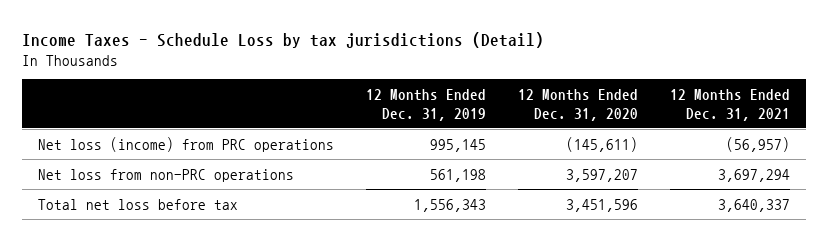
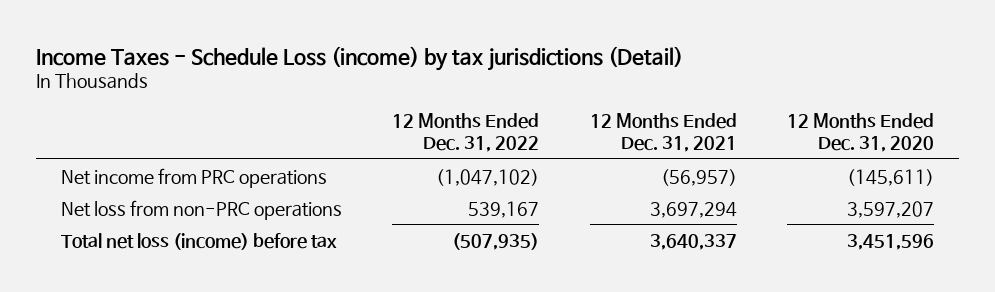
- Income Taxes - Schedule Loss by tax jurisdictions (Detail)
+ Income Taxes - Schedule Loss (income) by tax jurisdictions (Detail)
- | 12 Months Ended Dec. 31, 2019 | 12 Months Ended Dec. 31, 2020 | 12 Months Ended Dec. 31, 2021
+ | 12 Months Ended Dec. 31, 2022 | 12 Months Ended Dec. 31, 2021 | 12 Months Ended Dec. 31, 2020
- Net loss (income) from PRC operations | 995,145 | (145,611) | (56,957)
+ Net income from PRC operations | (1,047,102) | (56,957) | (145,611)
- Total net loss before tax | 1,556,343 | 3,451,596 | 3,640,337
+ Total net loss (income) before tax | (507,935) | 3,640,337 | 3,451,596

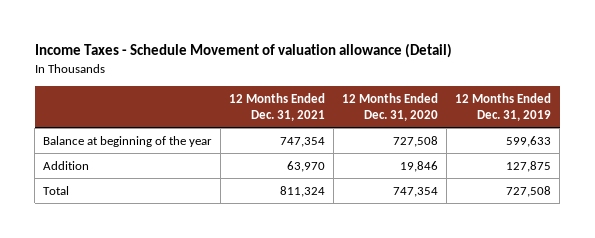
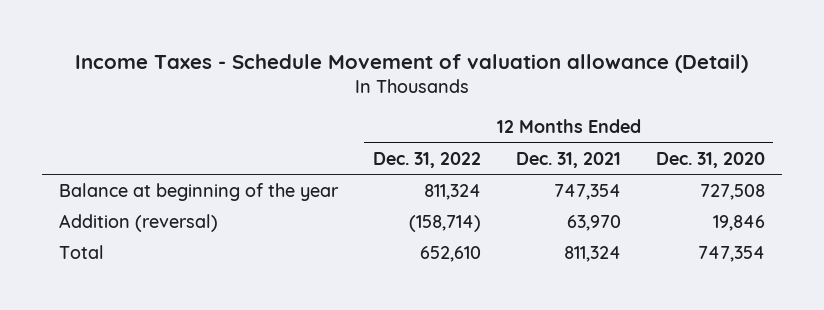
- | 12 Months Ended Dec. 31, 2021 | 12 Months Ended Dec. 31, 2020 | 12 Months Ended Dec. 31, 2019
+ | 12 Months Ended Dec. 31, 2022 | 12 Months Ended Dec. 31, 2021 | 12 Months Ended Dec. 31, 2020
- Addition | 63,970 | 19,846 | 127,875
+ Addition (reversal) | (158,714) | 63,970 | 19,846

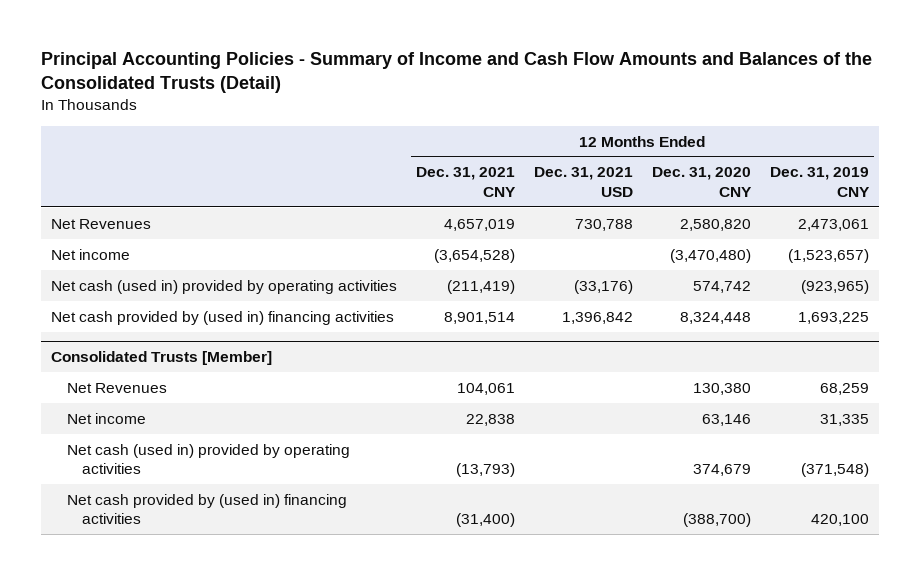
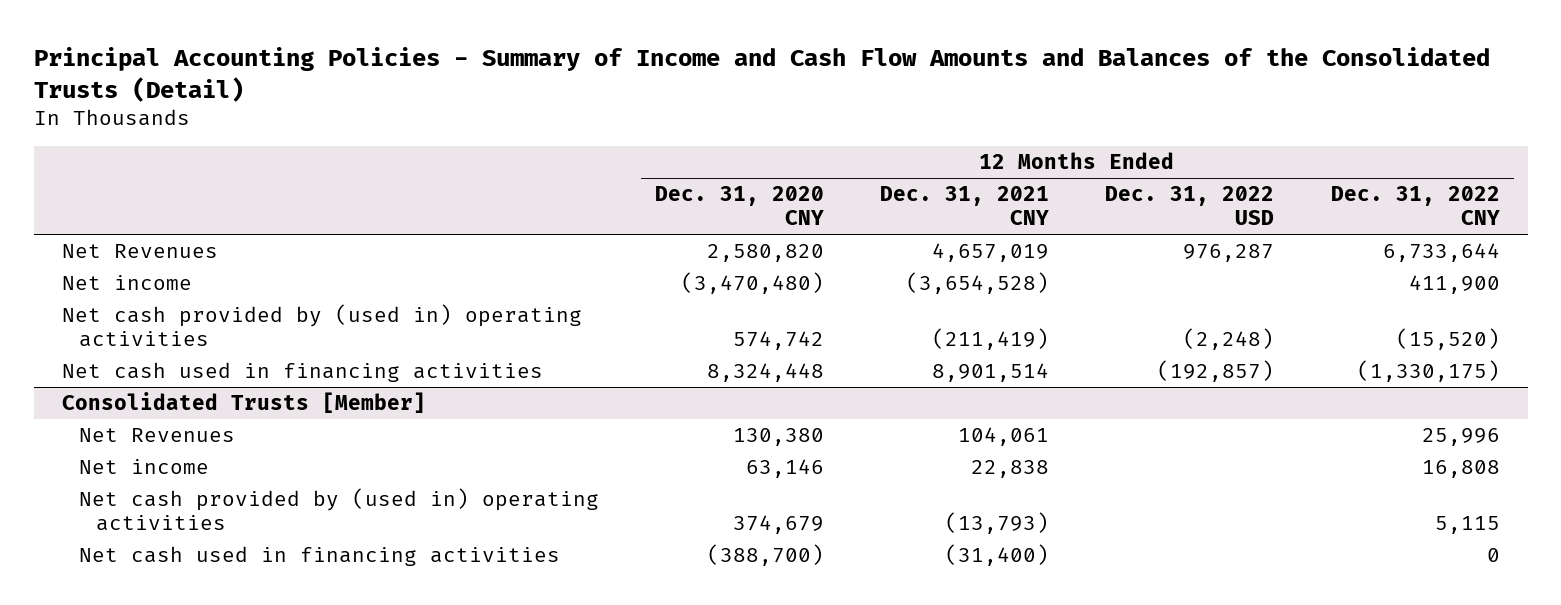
- | 12 Months Ended Dec. 31, 2021 CNY | 12 Months Ended Dec. 31, 2021 USD | 12 Months Ended Dec. 31, 2020 CNY | 12 Months Ended Dec. 31, 2019 CNY
+ | 12 Months Ended Dec. 31, 2020 CNY | 12 Months Ended Dec. 31, 2021 CNY | 12 Months Ended Dec. 31, 2022 USD | 12 Months Ended Dec. 31, 2022 CNY
- Net cash (used in) provided by operating activities | (211,419) | (33,176) | 574,742 | (923,965)
- Net cash provided by (used in) financing activities | 8,901,514 | 1,396,842 | 8,324,448 | 1,693,225
+ Net cash provided by (used in) operating activities | 574,742 | (211,419) | (2,248) | (15,520)
+ Net cash used in financing activities | 8,324,448 | 8,901,514 | (192,857) | (1,330,175)
@ Consolidated Trusts [Member]
- Net cash (used in) provided by operating activities | (13,793) | | 374,679 | (371,548)
- Net cash provided by (used in) financing activities | (31,400) | | (388,700) | 420,100
+ Net cash provided by (used in) operating activities | 374,679 | (13,793) | | 5,115
+ Net cash used in financing activities | (388,700) | (31,400) | | 0

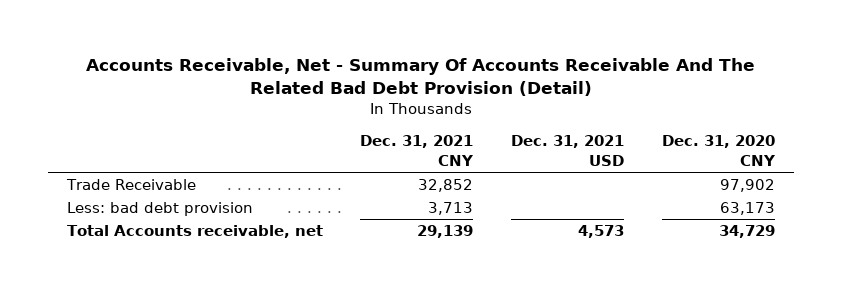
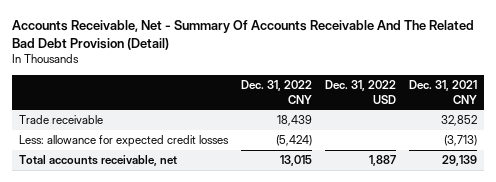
- | Dec. 31, 2021 CNY | Dec. 31, 2021 USD | Dec. 31, 2020 CNY
+ | Dec. 31, 2022 CNY | Dec. 31, 2022 USD | Dec. 31, 2021 CNY
- Trade Receivable | 32,852 | | 97,902
- Less: bad debt provision | 3,713 | | 63,173
- Total Accounts receivable, net | 29,139 | 4,573 | 34,729
+ Trade receivable | 18,439 | | 32,852
+ Less: allowance for expected credit losses | (5,424) | | (3,713)
+ Total accounts receivable, net | 13,015 | 1,887 | 29,139

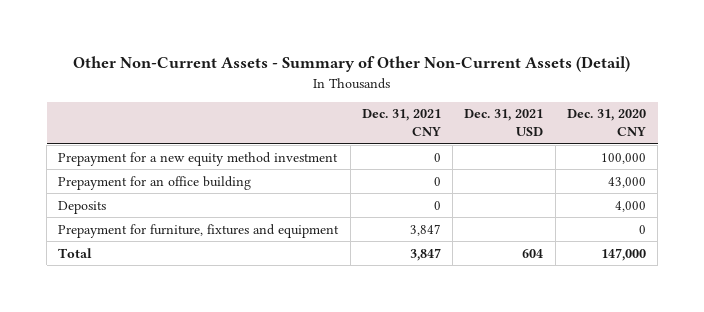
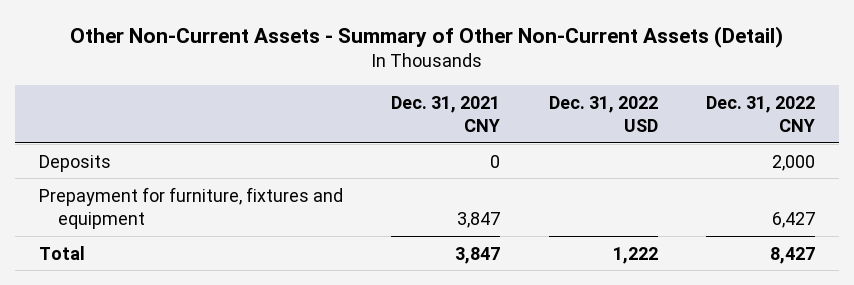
- | Dec. 31, 2021 CNY | Dec. 31, 2021 USD | Dec. 31, 2020 CNY
+ | Dec. 31, 2021 CNY | Dec. 31, 2022 USD | Dec. 31, 2022 CNY
- Prepayment for a new equity method investment | 0 | | 100,000
- Prepayment for an office building | 0 | | 43,000

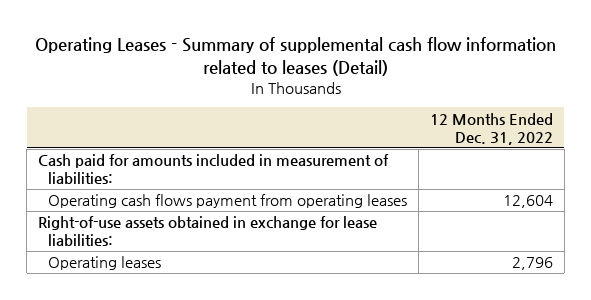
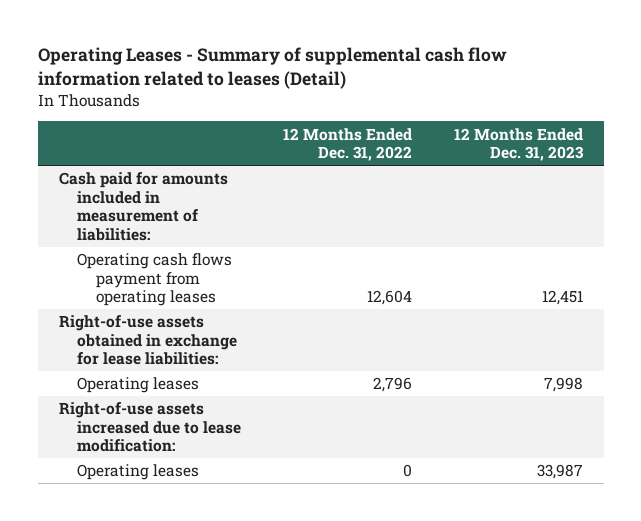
- | 12 Months Ended Dec. 31, 2022
+ | 12 Months Ended Dec. 31, 2022 | 12 Months Ended Dec. 31, 2023
+ Right-of-use assets increased due to lease modification:
+ Operating leases | 0 | 33,987

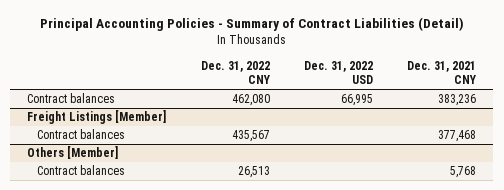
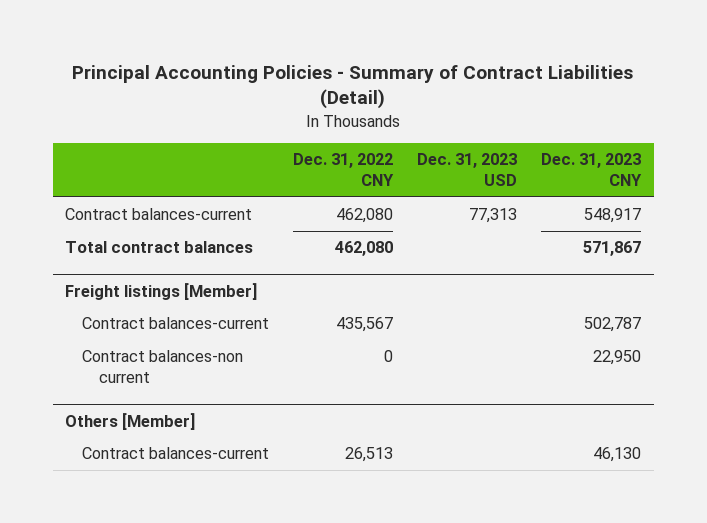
- | Dec. 31, 2022 CNY | Dec. 31, 2022 USD | Dec. 31, 2021 CNY
+ | Dec. 31, 2022 CNY | Dec. 31, 2023 USD | Dec. 31, 2023 CNY
- Contract balances | 462,080 | 66,995 | 383,236
- Freight Listings [Member]
- Contract balances | 435,567 | | 377,468
+ Contract balances-current | 462,080 | 77,313 | 548,917
+ Total contract balances | 462,080 | | 571,867
+ Freight listings [Member]
+ Contract balances-current | 435,567 | | 502,787
+ Contract balances-non current | 0 | | 22,950
@ Others [Member]
- Contract balances | 26,513 | | 5,768
+ Contract balances-current | 26,513 | | 46,130

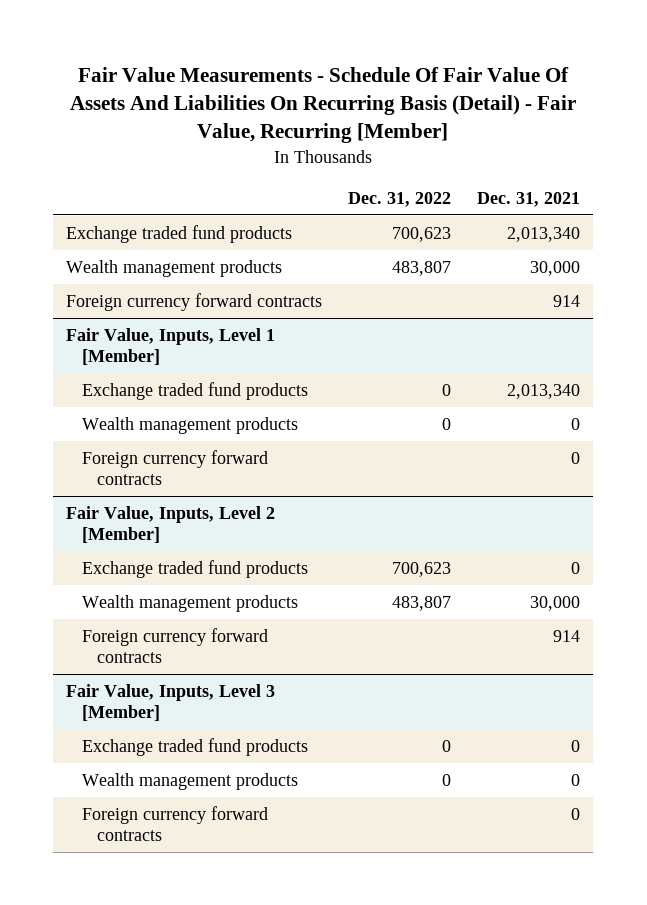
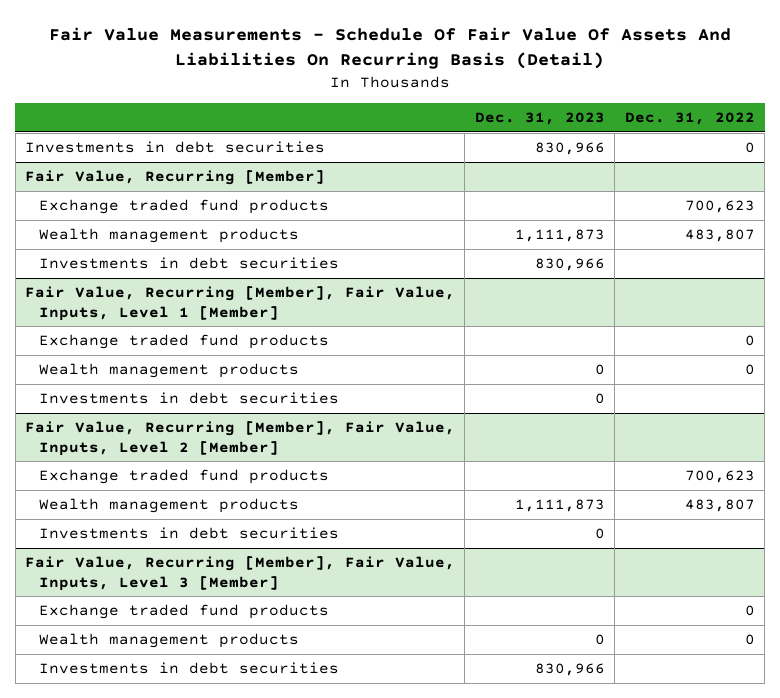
- Fair Value Measurements - Schedule Of Fair Value Of Assets And Liabilities On Recurring Basis (Detail) - Fair Value, Recurring [Member]
+ Fair Value Measurements - Schedule Of Fair Value Of Assets And Liabilities On Recurring Basis (Detail)
- | Dec. 31, 2022 | Dec. 31, 2021
+ | Dec. 31, 2023 | Dec. 31, 2022
+ Investments in debt securities | 830,966 | 0
+ Fair Value, Recurring [Member]
- Foreign currency forward contracts | | 914
- Fair Value, Inputs, Level 1 [Member]
+ Investments in debt securities | 830,966 |
+ Fair Value, Recurring [Member], Fair Value, Inputs, Level 1 [Member]
- Foreign currency forward contracts | | 0
- Fair Value, Inputs, Level 2 [Member]
+ Investments in debt securities | 0 |
+ Fair Value, Recurring [Member], Fair Value, Inputs, Level 2 [Member]
- Foreign currency forward contracts | | 914
- Fair Value, Inputs, Level 3 [Member]
+ Investments in debt securities | 0 |
+ Fair Value, Recurring [Member], Fair Value, Inputs, Level 3 [Member]
- Foreign currency forward contracts | | 0
+ Investments in debt securities | 830,966 |

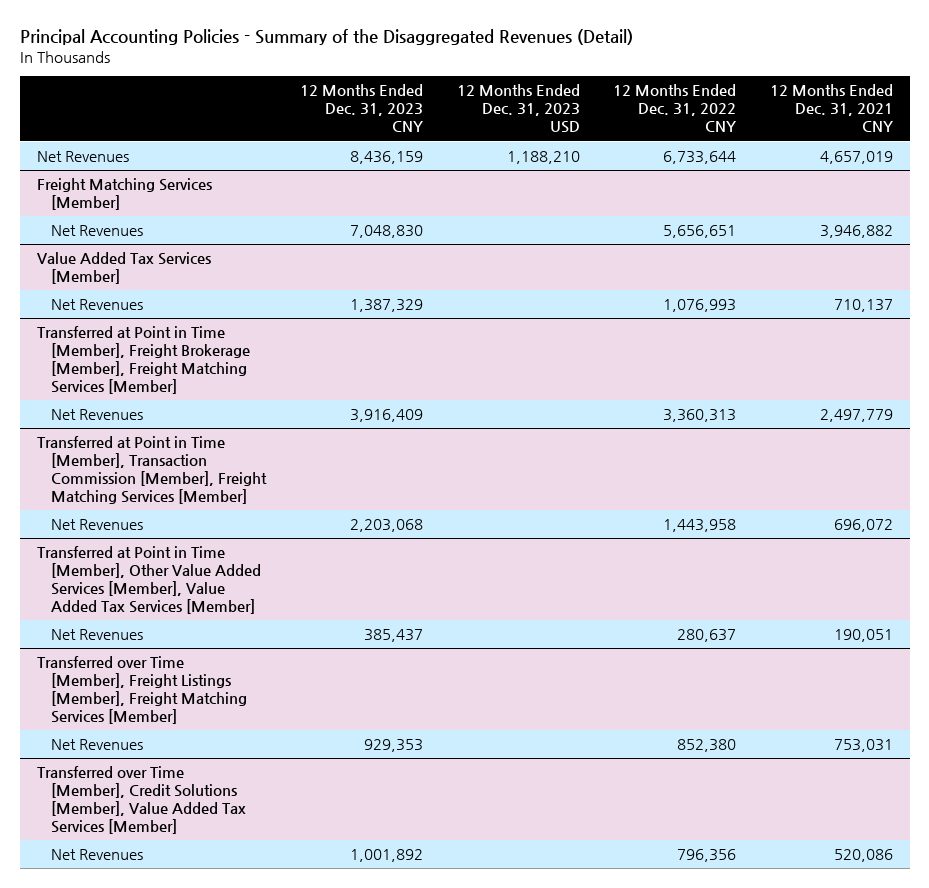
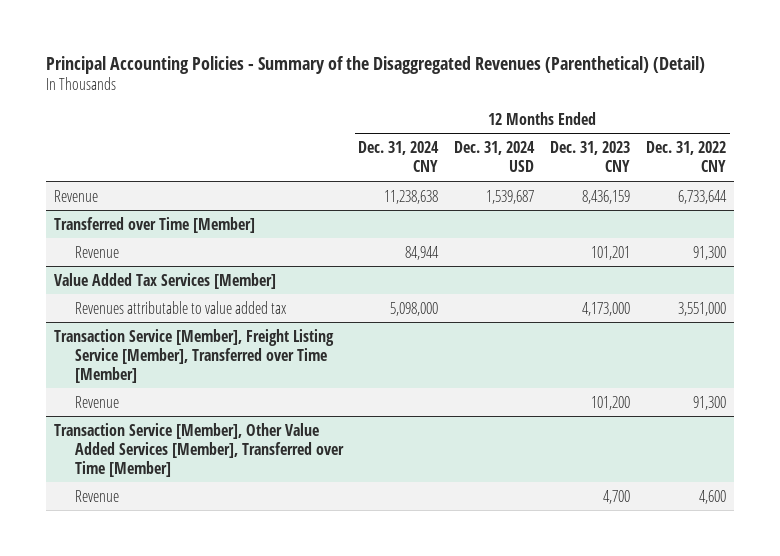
- Principal Accounting Policies - Summary of the Disaggregated Revenues (Detail)
+ Principal Accounting Policies - Summary of the Disaggregated Revenues (Parenthetical) (Detail)
- | 12 Months Ended Dec. 31, 2023 CNY | 12 Months Ended Dec. 31, 2023 USD | 12 Months Ended Dec. 31, 2022 CNY | 12 Months Ended Dec. 31, 2021 CNY
+ | 12 Months Ended Dec. 31, 2024 CNY | 12 Months Ended Dec. 31, 2024 USD | 12 Months Ended Dec. 31, 2023 CNY | 12 Months Ended Dec. 31, 2022 CNY
- Net Revenues | 8,436,159 | 1,188,210 | 6,733,644 | 4,657,019
- Freight Matching Services [Member]
- Net Revenues | 7,048,830 | | 5,656,651 | 3,946,882
+ Revenue | 11,238,638 | 1,539,687 | 8,436,159 | 6,733,644
+ Transferred over Time [Member]
+ Revenue | 84,944 | | 101,201 | 91,300
@ Value Added Tax Services [Member]
- Net Revenues | 1,387,329 | | 1,076,993 | 710,137
- Transferred at Point in Time [Member], Freight Brokerage [Member], Freight Matching Services [Member]
- Net Revenues | 3,916,409 | | 3,360,313 | 2,497,779
- Transferred at Point in Time [Member], Transaction Commission [Member], Freight Matching Services [Member]
- Net Revenues | 2,203,068 | | 1,443,958 | 696,072
- Transferred at Point in Time [Member], Other Value Added Services [Member], Value Added Tax Services [Member]
- Net Revenues | 385,437 | | 280,637 | 190,051
- Transferred over Time [Member], Freight Listings [Member], Freight Matching Services [Member]
- Net Revenues | 929,353 | | 852,380 | 753,031
- Transferred over Time [Member], Credit Solutions [Member], Value Added Tax Services [Member]
- Net Revenues | 1,001,892 | | 796,356 | 520,086
@ Value Added Tax Services [Member]
+ Revenues attributable to value added tax | 5,098,000 | | 4,173,000 | 3,551,000
+ Transaction Service [Member], Freight Listing Service [Member], Transferred over Time [Member]
+ Revenue | | | 101,200 | 91,300
+ Transaction Service [Member], Other Value Added Services [Member], Transferred over Time [Member]
+ Revenue | | | 4,700 | 4,600

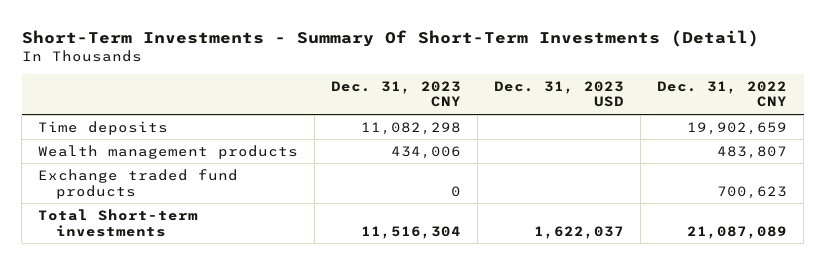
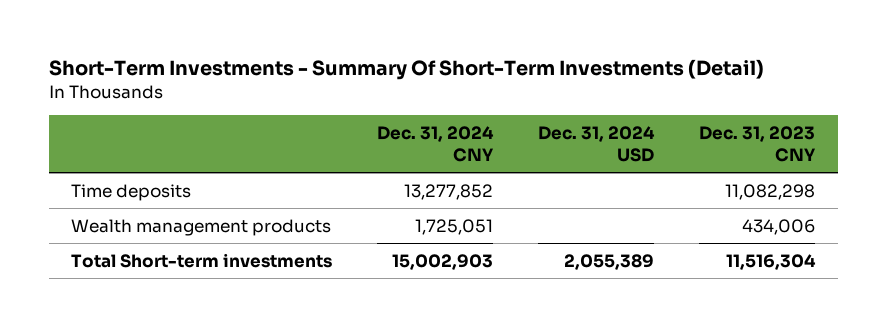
- | Dec. 31, 2023 CNY | Dec. 31, 2023 USD | Dec. 31, 2022 CNY
+ | Dec. 31, 2024 CNY | Dec. 31, 2024 USD | Dec. 31, 2023 CNY
- Exchange traded fund products | 0 | | 700,623

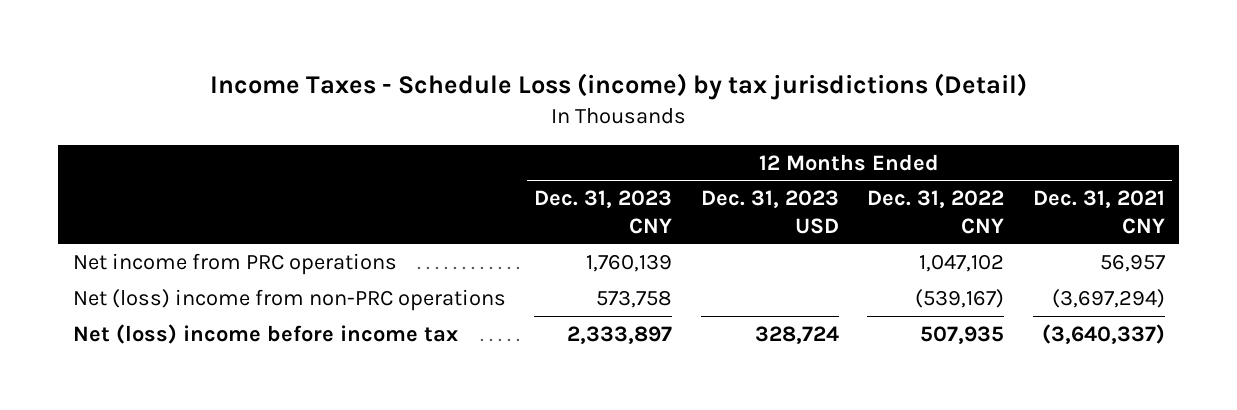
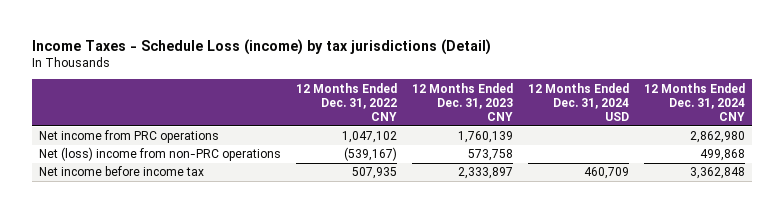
- | 12 Months Ended Dec. 31, 2023 CNY | 12 Months Ended Dec. 31, 2023 USD | 12 Months Ended Dec. 31, 2022 CNY | 12 Months Ended Dec. 31, 2021 CNY
+ | 12 Months Ended Dec. 31, 2022 CNY | 12 Months Ended Dec. 31, 2023 CNY | 12 Months Ended Dec. 31, 2024 USD | 12 Months Ended Dec. 31, 2024 CNY
- Net (loss) income before income tax | 2,333,897 | 328,724 | 507,935 | (3,640,337)
+ Net income before income tax | 507,935 | 2,333,897 | 460,709 | 3,362,848

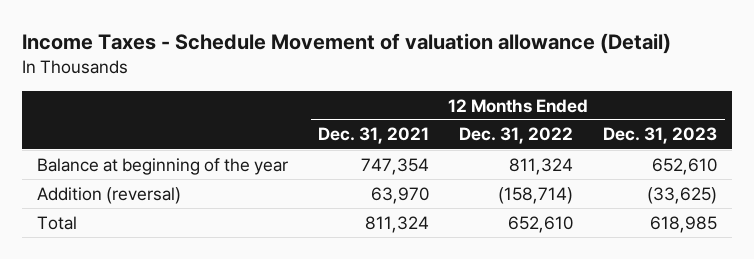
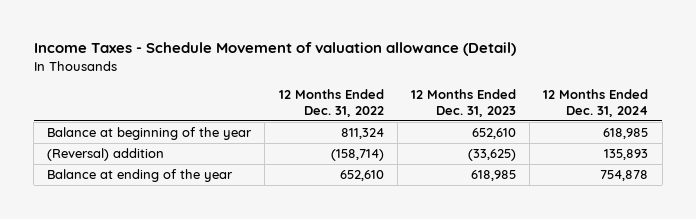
- | 12 Months Ended Dec. 31, 2021 | 12 Months Ended Dec. 31, 2022 | 12 Months Ended Dec. 31, 2023
+ | 12 Months Ended Dec. 31, 2022 | 12 Months Ended Dec. 31, 2023 | 12 Months Ended Dec. 31, 2024
- Addition (reversal) | 63,970 | (158,714) | (33,625)
- Total | 811,324 | 652,610 | 618,985
+ (Reversal) addition | (158,714) | (33,625) | 135,893
+ Balance at ending of the year | 652,610 | 618,985 | 754,878

